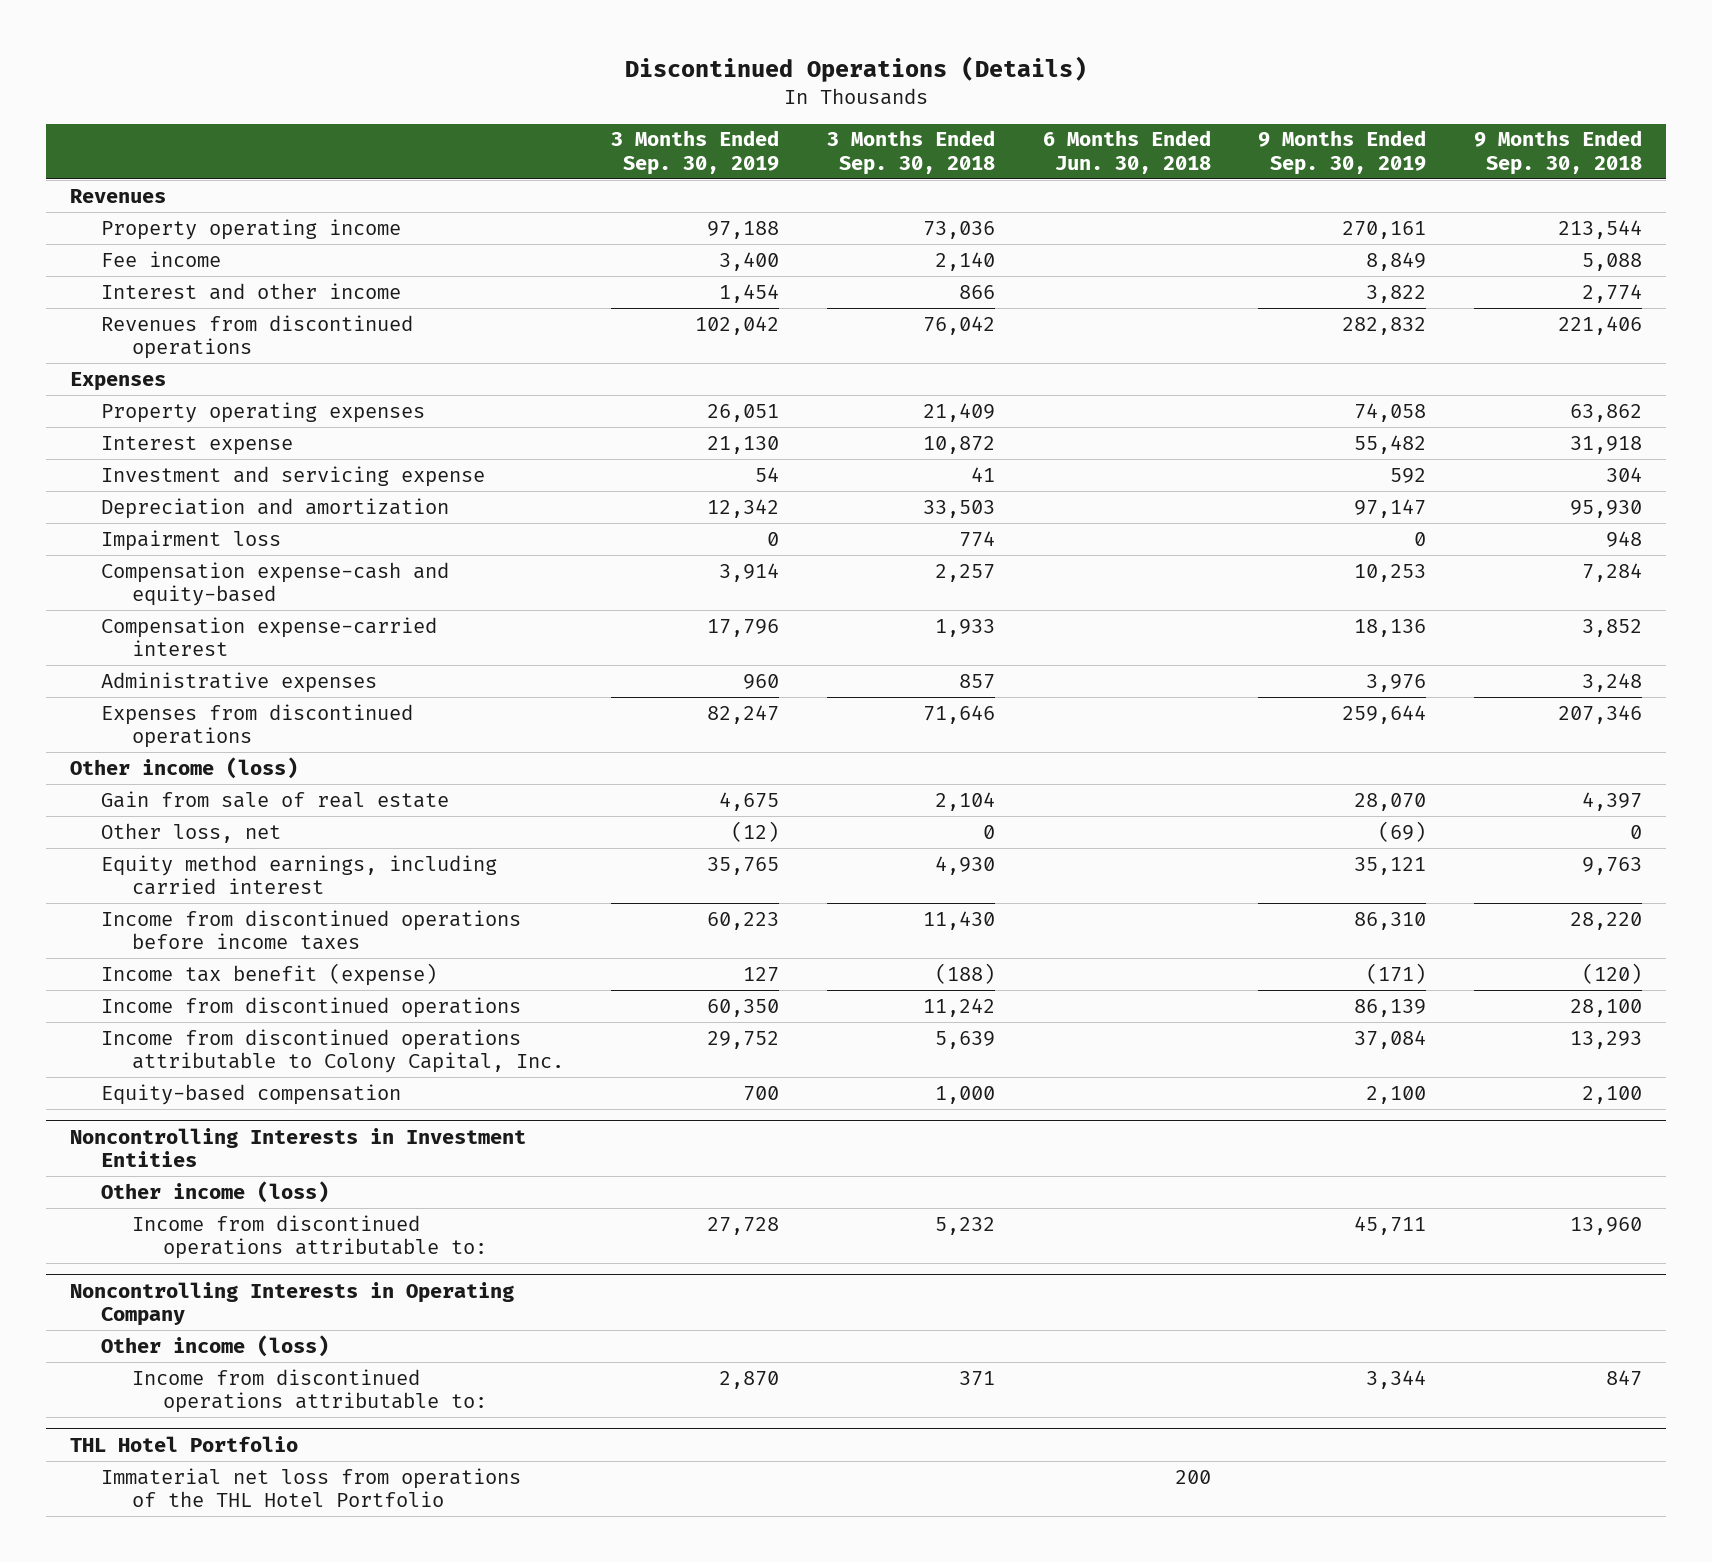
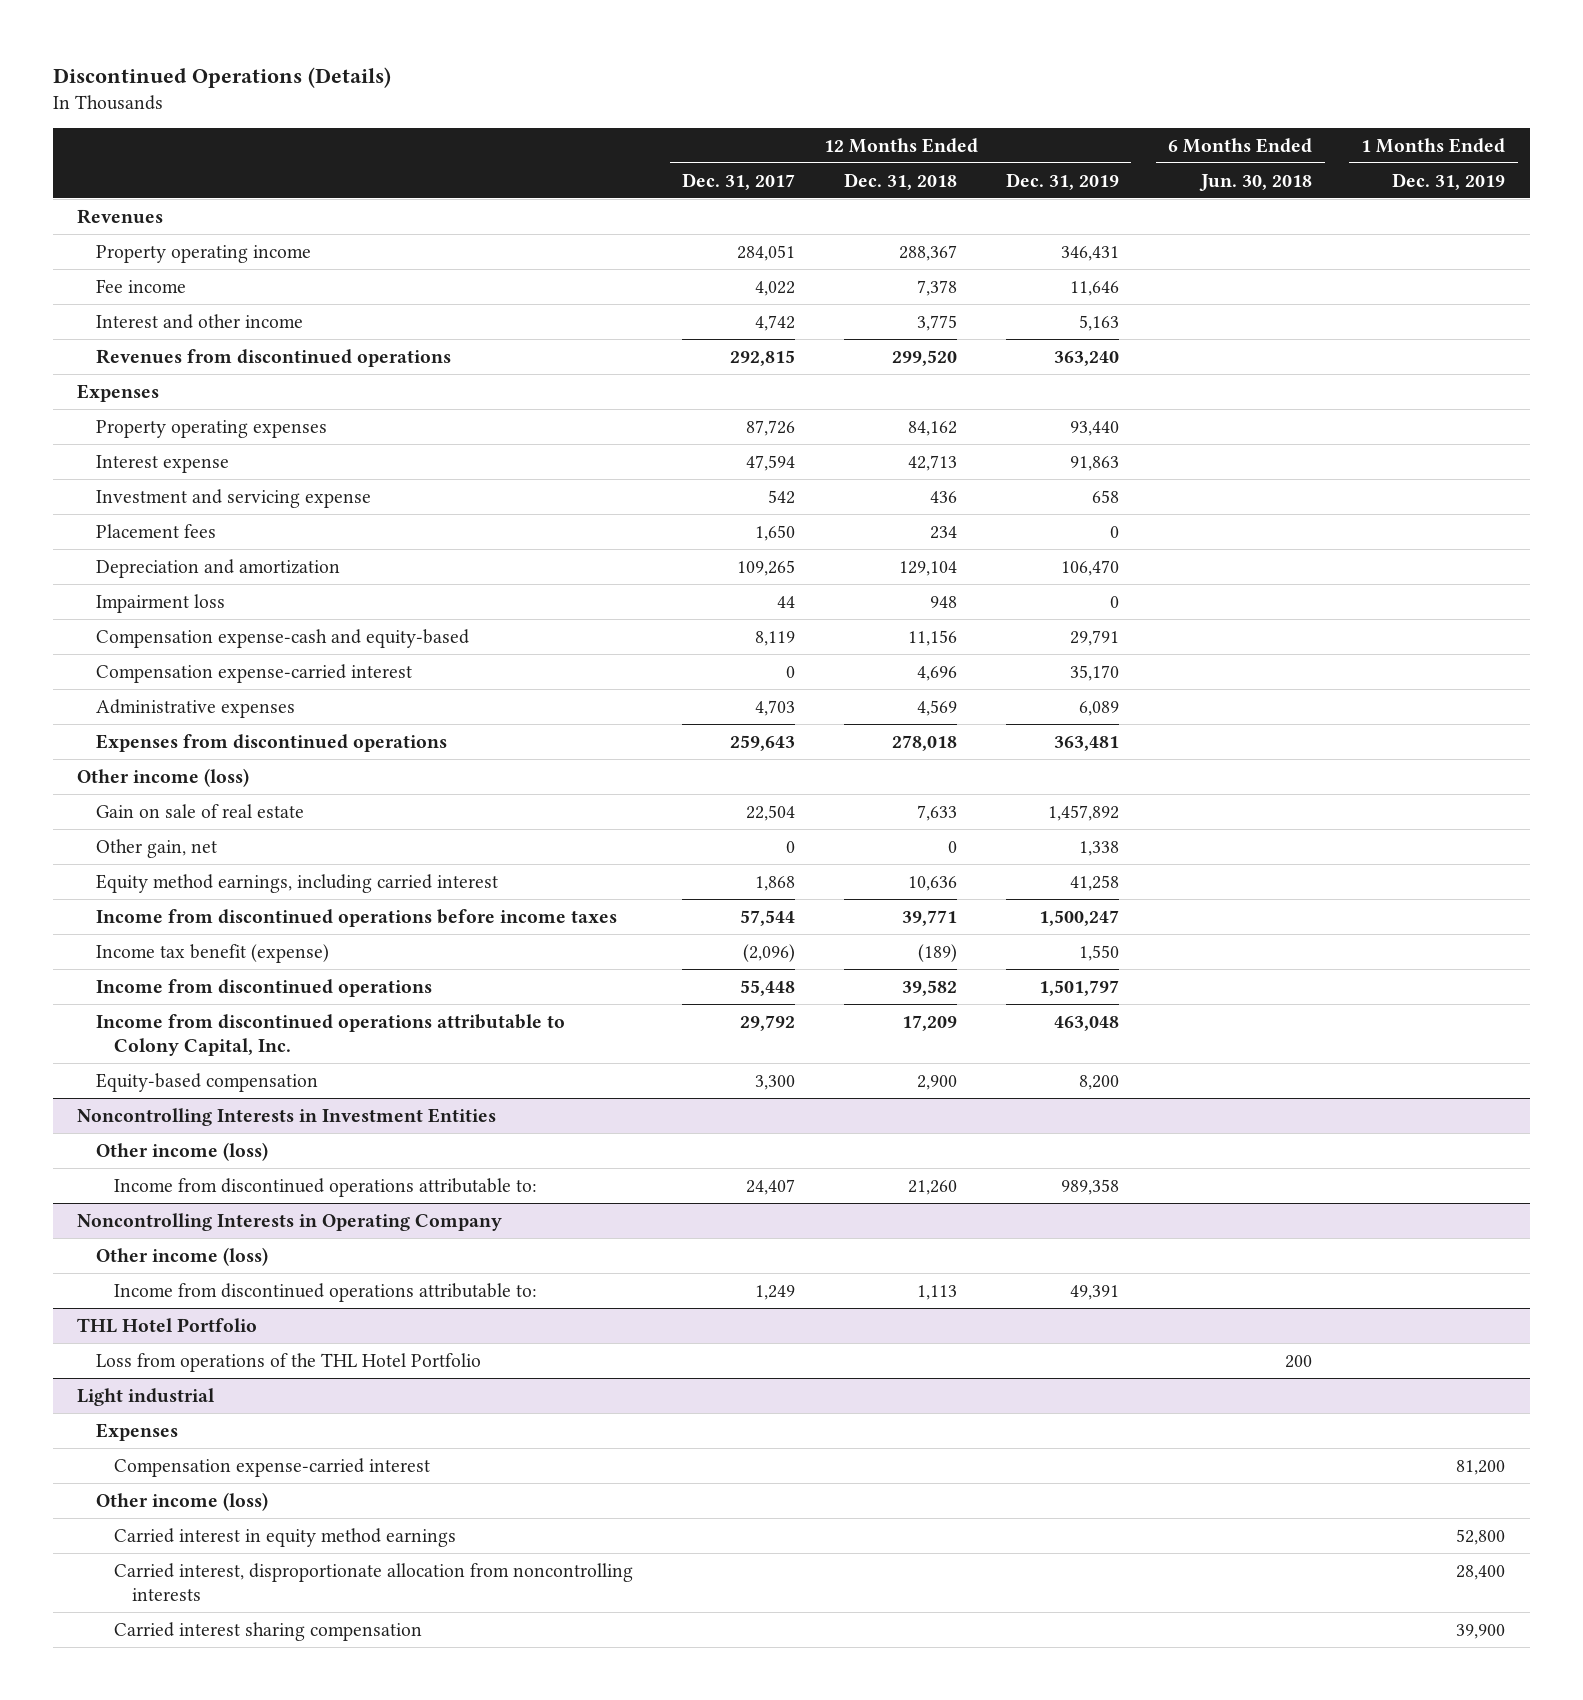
- | 3 Months Ended Sep. 30, 2019 | 3 Months Ended Sep. 30, 2018 | 6 Months Ended Jun. 30, 2018 | 9 Months Ended Sep. 30, 2019 | 9 Months Ended Sep. 30, 2018
+ | 12 Months Ended Dec. 31, 2017 | 12 Months Ended Dec. 31, 2018 | 12 Months Ended Dec. 31, 2019 | 6 Months Ended Jun. 30, 2018 | 1 Months Ended Dec. 31, 2019
+ Placement fees | 1,650 | 234 | 0 | |
- Gain from sale of real estate | 4,675 | 2,104 | | 28,070 | 4,397
- Other loss, net | (12) | 0 | | (69) | 0
+ Gain on sale of real estate | 22,504 | 7,633 | 1,457,892 | |
+ Other gain, net | 0 | 0 | 1,338 | |
@ THL Hotel Portfolio
- Immaterial net loss from operations of the THL Hotel Portfolio | | | 200 | |
+ Loss from operations of the THL Hotel Portfolio | | | | 200 |
+ Light industrial
+ Expenses
+ Compensation expense-carried interest | | | | | 81,200
+ Other income (loss)
+ Carried interest in equity method earnings | | | | | 52,800
+ Carried interest, disproportionate allocation from noncontrolling interests | | | | | 28,400
+ Carried interest sharing compensation | | | | | 39,900

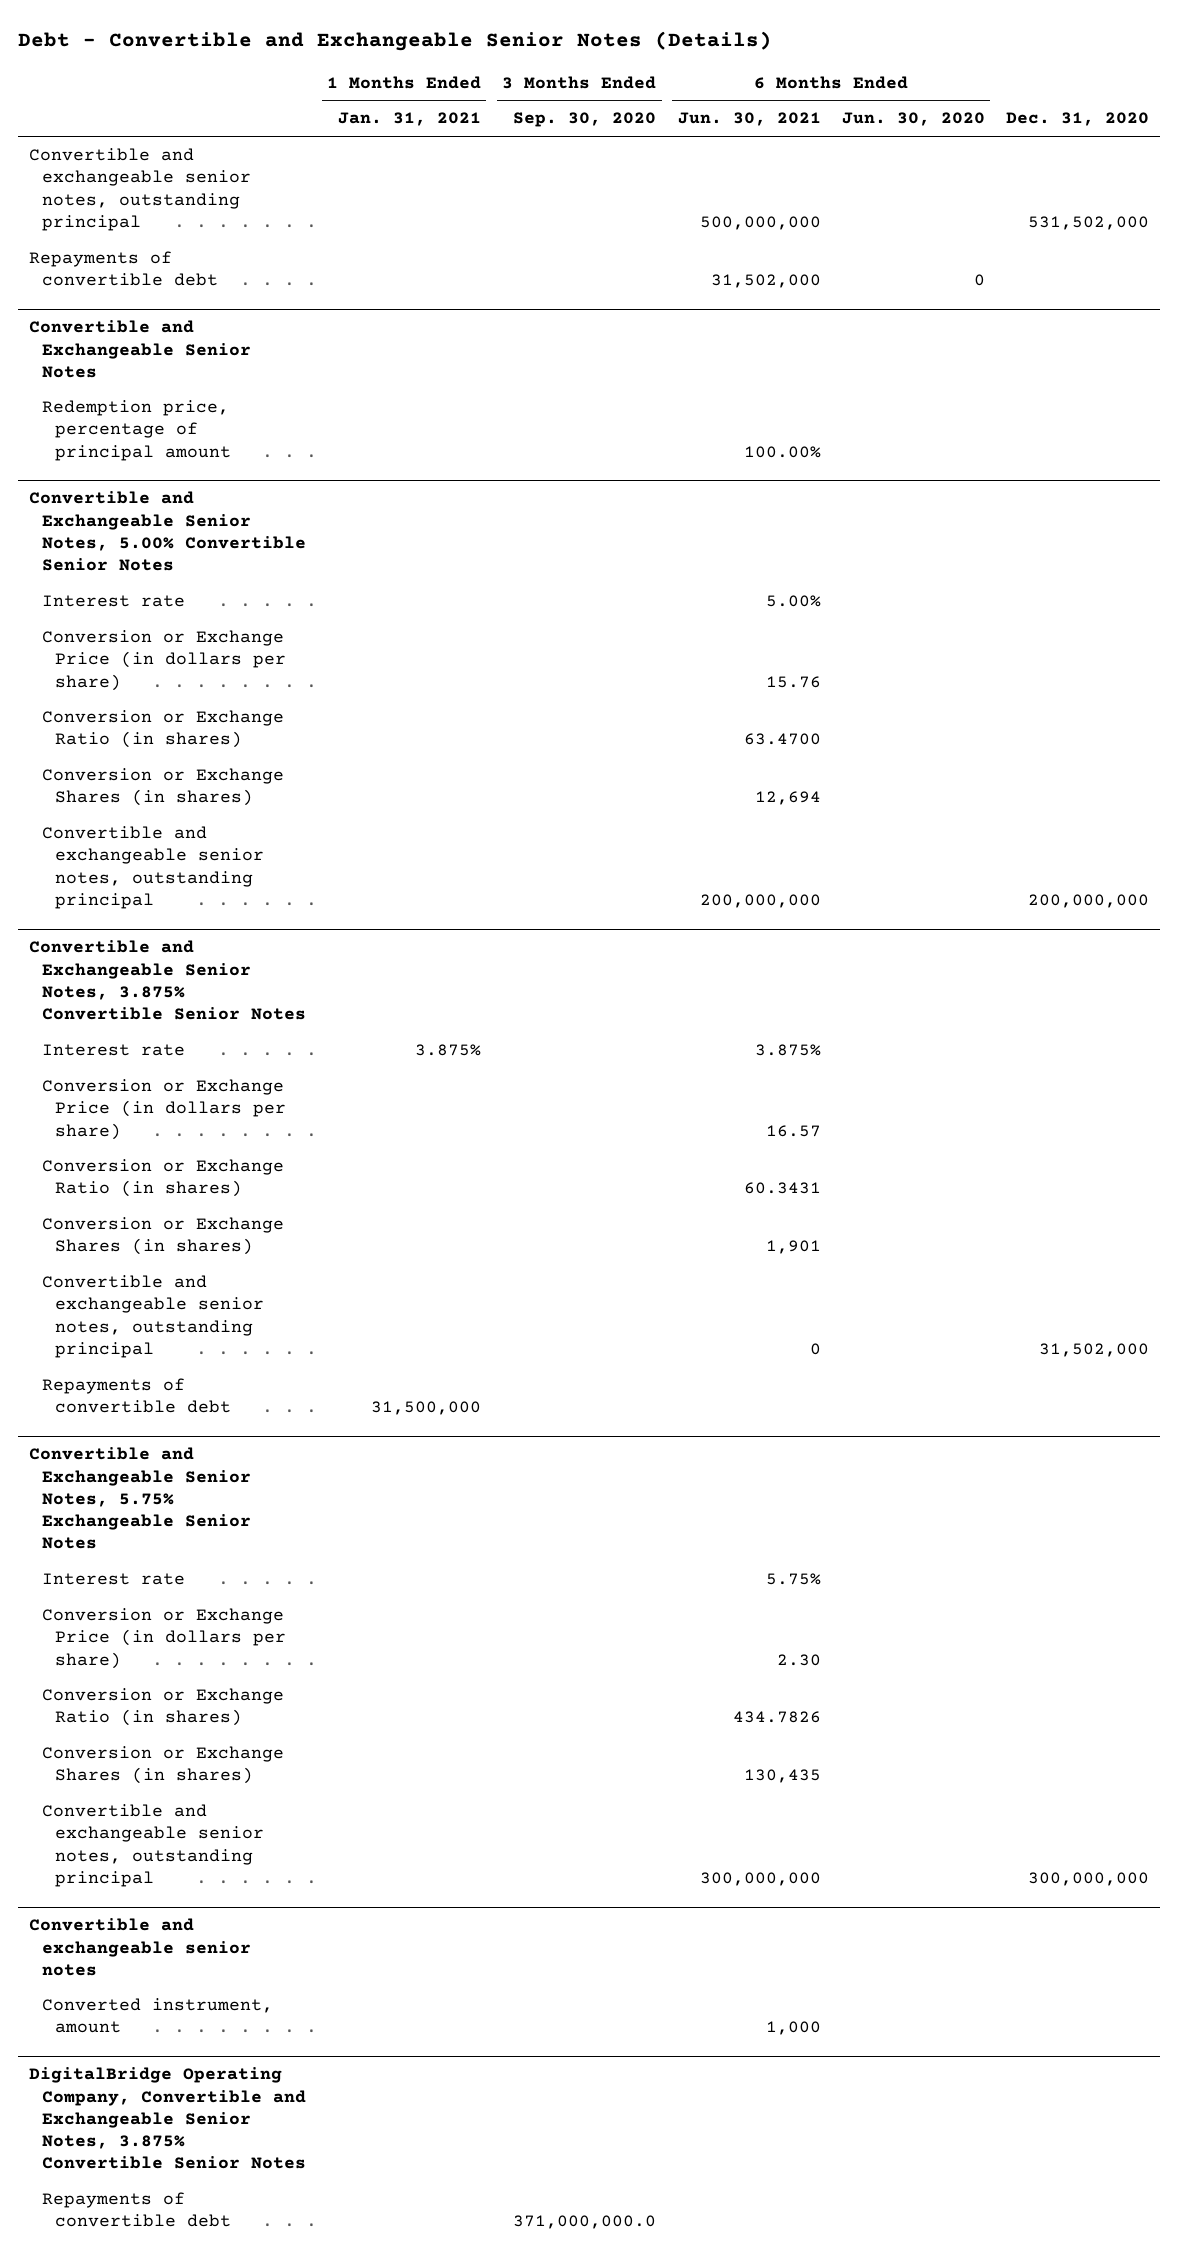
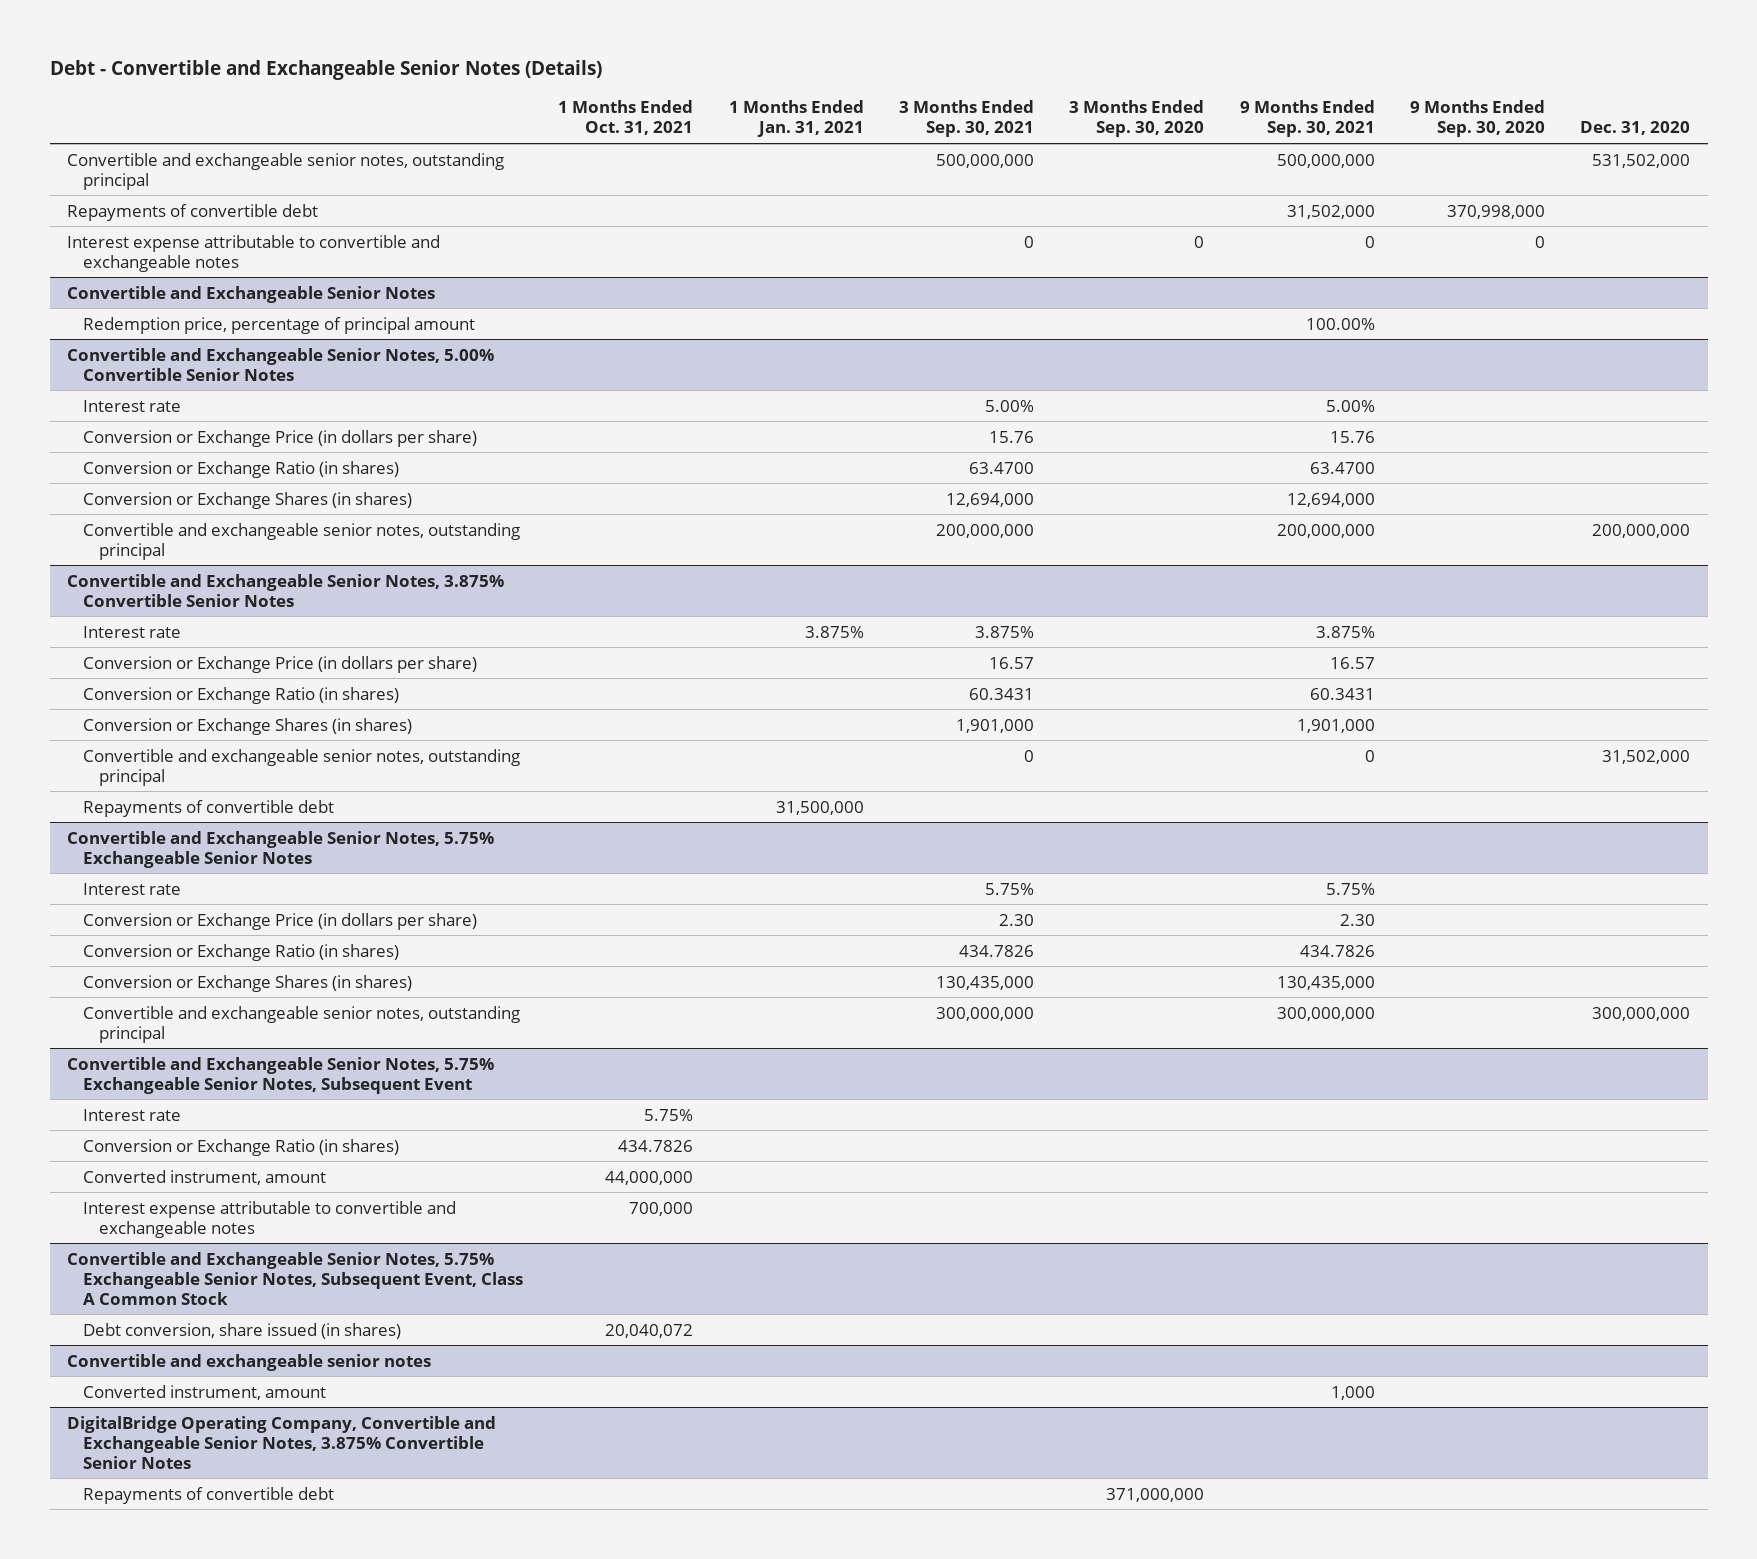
- | 1 Months Ended Jan. 31, 2021 | 3 Months Ended Sep. 30, 2020 | 6 Months Ended Jun. 30, 2021 | 6 Months Ended Jun. 30, 2020 | Dec. 31, 2020
+ | 1 Months Ended Oct. 31, 2021 | 1 Months Ended Jan. 31, 2021 | 3 Months Ended Sep. 30, 2021 | 3 Months Ended Sep. 30, 2020 | 9 Months Ended Sep. 30, 2021 | 9 Months Ended Sep. 30, 2020 | Dec. 31, 2020
+ Interest expense attributable to convertible and exchangeable notes | | | 0 | 0 | 0 | 0 |
+ Convertible and Exchangeable Senior Notes, 5.75% Exchangeable Senior Notes, Subsequent Event
+ Interest rate | 5.75% | | | | | |
+ Conversion or Exchange Ratio (in shares) | 434.7826 | | | | | |
+ Converted instrument, amount | 44,000,000 | | | | | |
+ Interest expense attributable to convertible and exchangeable notes | 700,000 | | | | | |
+ Convertible and Exchangeable Senior Notes, 5.75% Exchangeable Senior Notes, Subsequent Event, Class A Common Stock
+ Debt conversion, share issued (in shares) | 20,040,072 | | | | | |
@ DigitalBridge Operating Company, Convertible and Exchangeable Senior Notes, 3.875% Convertible Senior Notes
- Repayments of convertible debt | | 371,000,000.0 | | |
+ Repayments of convertible debt | | | | 371,000,000 | | |

